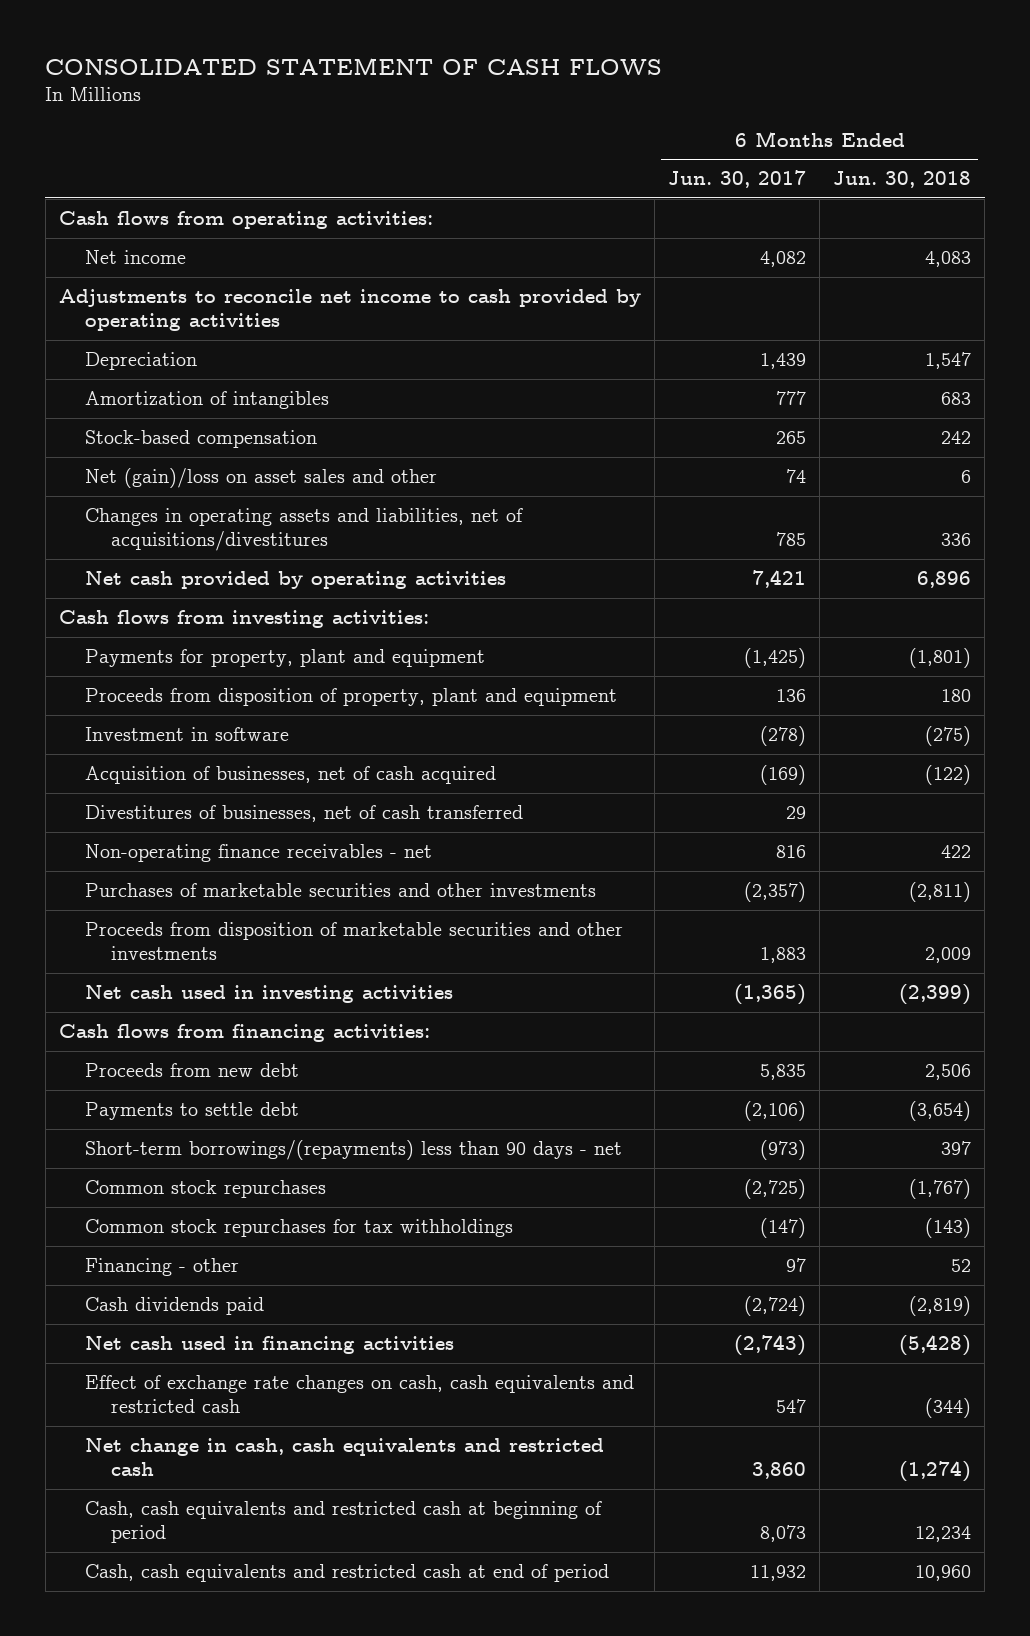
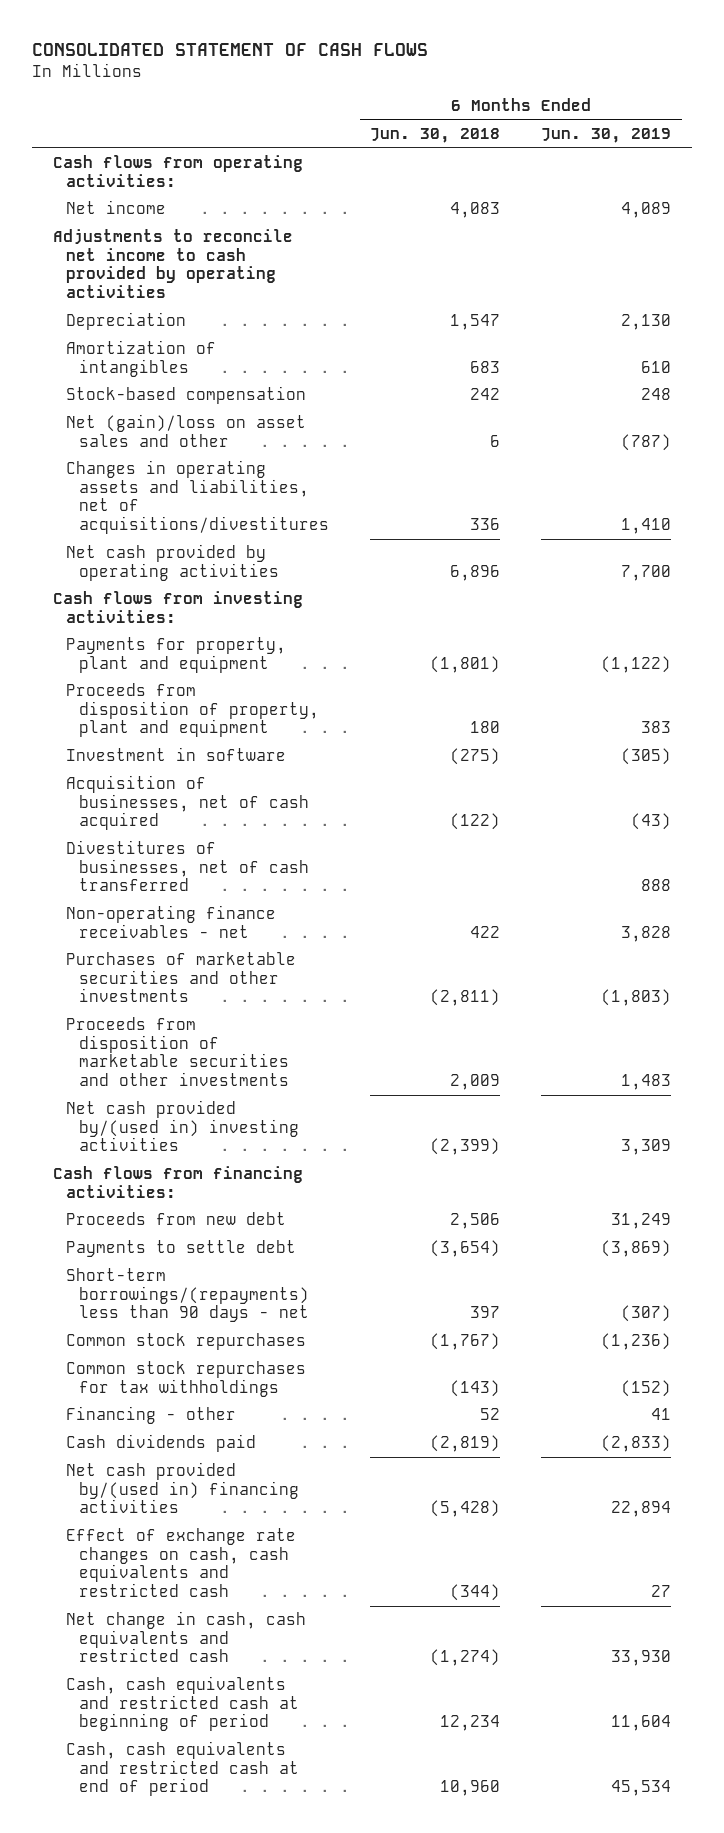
- | 6 Months Ended Jun. 30, 2017 | 6 Months Ended Jun. 30, 2018
+ | 6 Months Ended Jun. 30, 2018 | 6 Months Ended Jun. 30, 2019
- Net cash used in investing activities | (1,365) | (2,399)
+ Net cash provided by/(used in) investing activities | (2,399) | 3,309
- Net cash used in financing activities | (2,743) | (5,428)
+ Net cash provided by/(used in) financing activities | (5,428) | 22,894

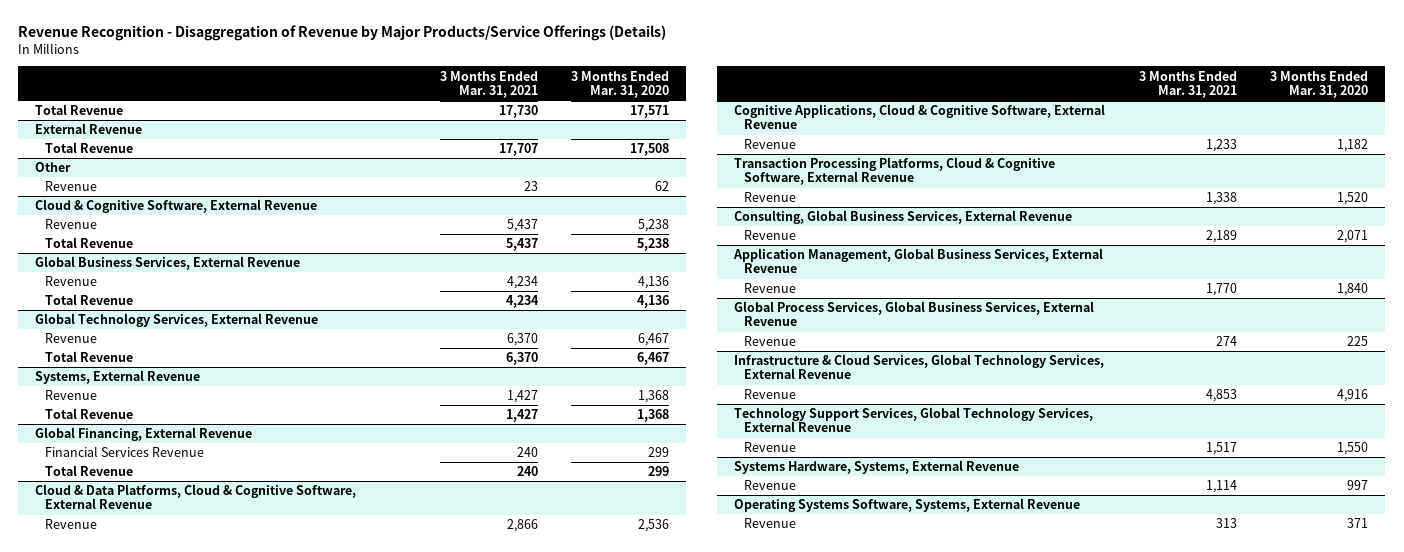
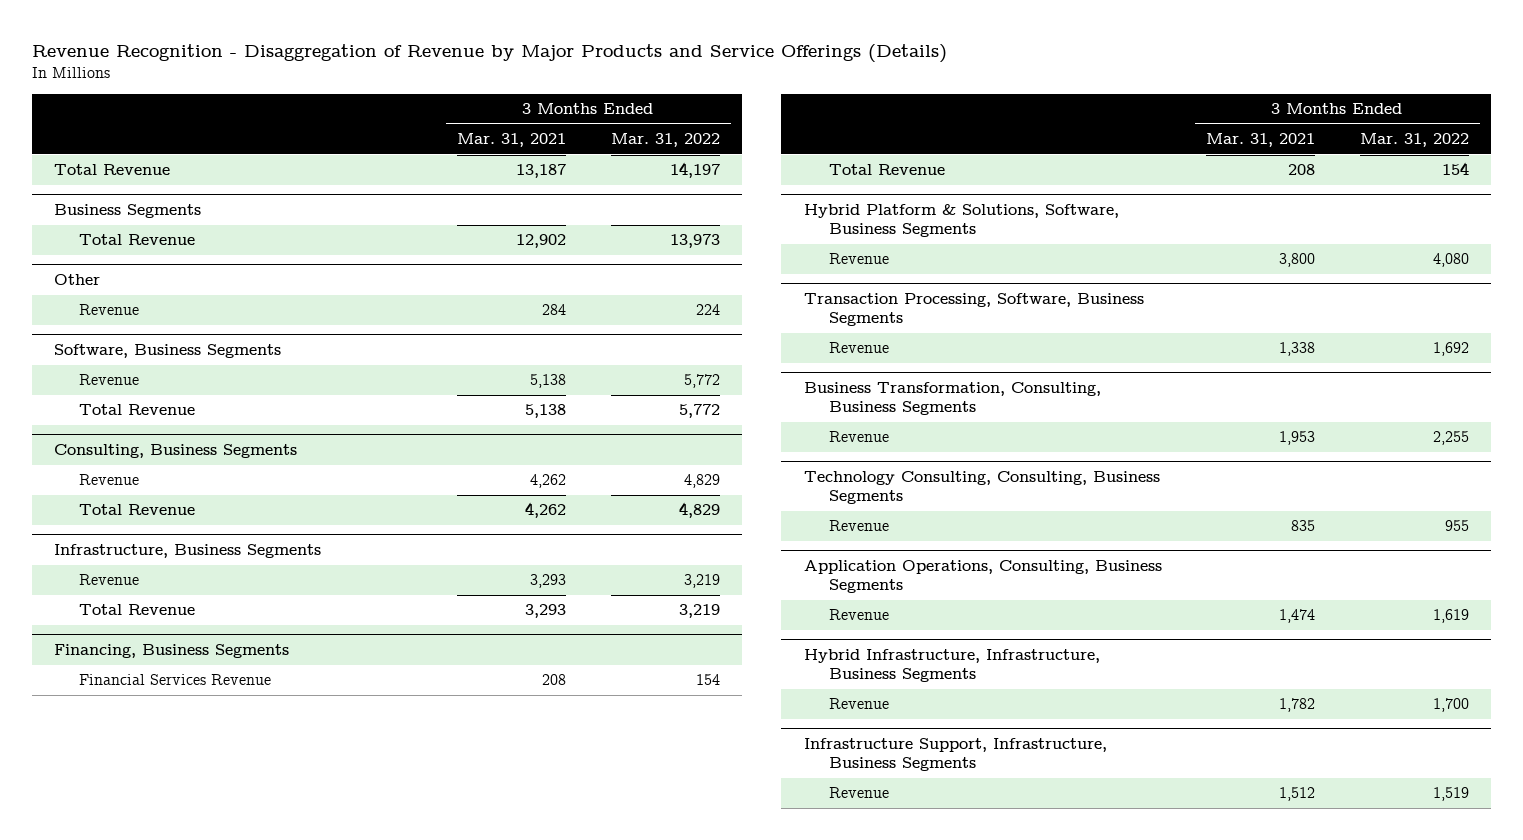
- Revenue Recognition - Disaggregation of Revenue by Major Products/Service Offerings (Details)
+ Revenue Recognition - Disaggregation of Revenue by Major Products and Service Offerings (Details)
- | 3 Months Ended Mar. 31, 2021 | 3 Months Ended Mar. 31, 2020
+ | 3 Months Ended Mar. 31, 2021 | 3 Months Ended Mar. 31, 2022
- Total Revenue | 17,730 | 17,571
- External Revenue
- Total Revenue | 17,707 | 17,508
+ Total Revenue | 13,187 | 14,197
+ Business Segments
+ Total Revenue | 12,902 | 13,973
@ Other
- Revenue | 23 | 62
- Cloud & Cognitive Software, External Revenue
- Revenue | 5,437 | 5,238
- Total Revenue | 5,437 | 5,238
- Global Business Services, External Revenue
- Revenue | 4,234 | 4,136
- Total Revenue | 4,234 | 4,136
- Global Technology Services, External Revenue
- Revenue | 6,370 | 6,467
- Total Revenue | 6,370 | 6,467
- Systems, External Revenue
- Revenue | 1,427 | 1,368
- Total Revenue | 1,427 | 1,368
- Global Financing, External Revenue
- Financial Services Revenue | 240 | 299
- Total Revenue | 240 | 299
- Cloud & Data Platforms, Cloud & Cognitive Software, External Revenue
- Revenue | 2,866 | 2,536
- Cognitive Applications, Cloud & Cognitive Software, External Revenue
- Revenue | 1,233 | 1,182
- Transaction Processing Platforms, Cloud & Cognitive Software, External Revenue
@ Other
+ Revenue | 284 | 224
+ Software, Business Segments
+ Revenue | 5,138 | 5,772
+ Total Revenue | 5,138 | 5,772
+ Consulting, Business Segments
+ Revenue | 4,262 | 4,829
+ Total Revenue | 4,262 | 4,829
+ Infrastructure, Business Segments
+ Revenue | 3,293 | 3,219
+ Total Revenue | 3,293 | 3,219
+ Financing, Business Segments
+ Financial Services Revenue | 208 | 154
+ Total Revenue | 208 | 154
+ Hybrid Platform & Solutions, Software, Business Segments
+ Revenue | 3,800 | 4,080
+ Transaction Processing, Software, Business Segments
- Consulting, Global Business Services, External Revenue
- Revenue | 2,189 | 2,071
- Application Management, Global Business Services, External Revenue
- Revenue | 1,770 | 1,840
- Global Process Services, Global Business Services, External Revenue
- Revenue | 274 | 225
- Infrastructure & Cloud Services, Global Technology Services, External Revenue
- Revenue | 4,853 | 4,916
- Technology Support Services, Global Technology Services, External Revenue
- Revenue | 1,517 | 1,550
- Systems Hardware, Systems, External Revenue
- Revenue | 1,114 | 997
- Operating Systems Software, Systems, External Revenue
- Revenue | 313 | 371
+ Business Transformation, Consulting, Business Segments
+ Revenue | 1,953 | 2,255
+ Technology Consulting, Consulting, Business Segments
+ Revenue | 835 | 955
+ Application Operations, Consulting, Business Segments
+ Revenue | 1,474 | 1,619
+ Hybrid Infrastructure, Infrastructure, Business Segments
+ Revenue | 1,782 | 1,700
+ Infrastructure Support, Infrastructure, Business Segments
+ Revenue | 1,512 | 1,519

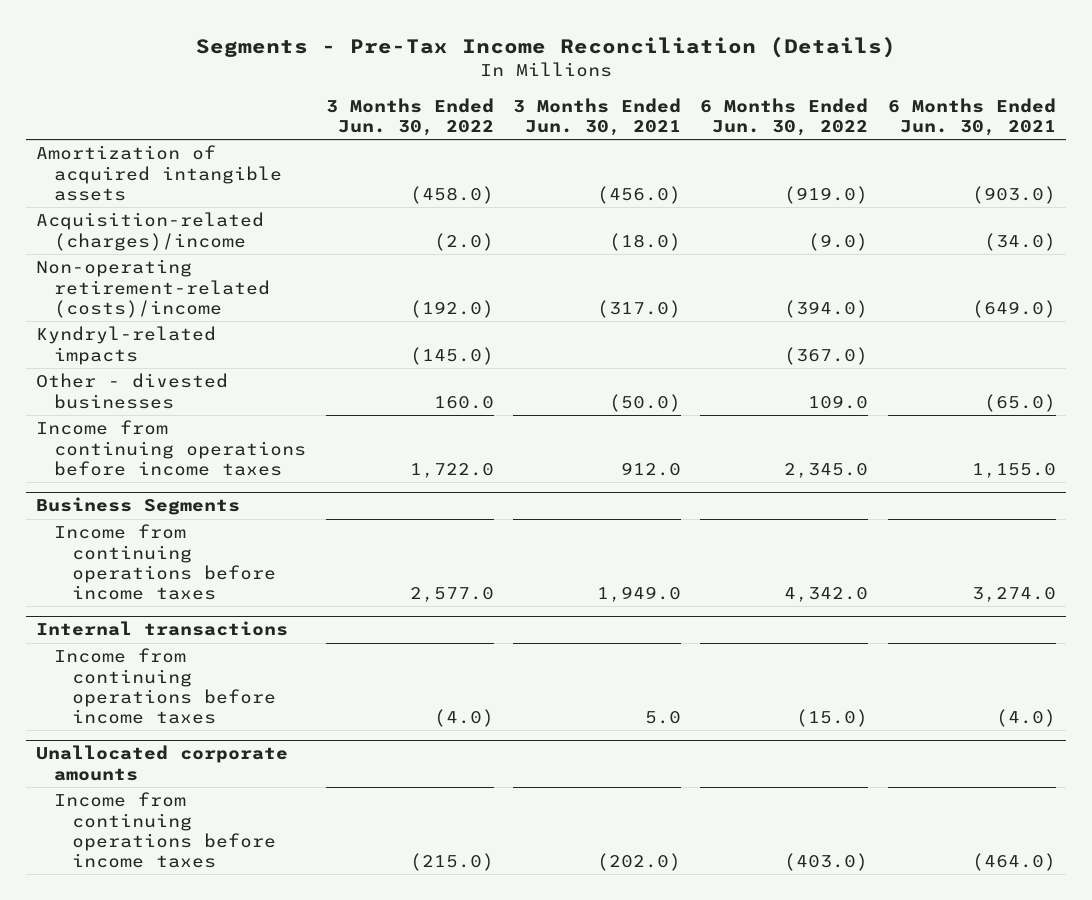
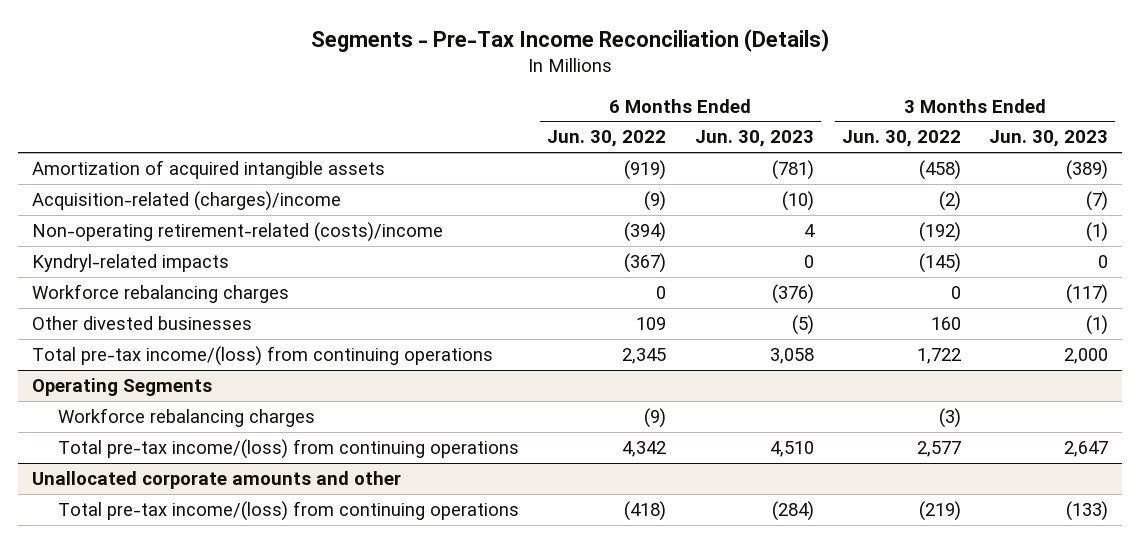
- | 3 Months Ended Jun. 30, 2022 | 3 Months Ended Jun. 30, 2021 | 6 Months Ended Jun. 30, 2022 | 6 Months Ended Jun. 30, 2021
+ | 6 Months Ended Jun. 30, 2022 | 6 Months Ended Jun. 30, 2023 | 3 Months Ended Jun. 30, 2022 | 3 Months Ended Jun. 30, 2023
- Amortization of acquired intangible assets | (458.0) | (456.0) | (919.0) | (903.0)
- Acquisition-related (charges)/income | (2.0) | (18.0) | (9.0) | (34.0)
- Non-operating retirement-related (costs)/income | (192.0) | (317.0) | (394.0) | (649.0)
- Kyndryl-related impacts | (145.0) | | (367.0) |
- Other - divested businesses | 160.0 | (50.0) | 109.0 | (65.0)
- Income from continuing operations before income taxes | 1,722.0 | 912.0 | 2,345.0 | 1,155.0
- Business Segments
- Income from continuing operations before income taxes | 2,577.0 | 1,949.0 | 4,342.0 | 3,274.0
- Internal transactions
- Income from continuing operations before income taxes | (4.0) | 5.0 | (15.0) | (4.0)
- Unallocated corporate amounts
- Income from continuing operations before income taxes | (215.0) | (202.0) | (403.0) | (464.0)
+ Amortization of acquired intangible assets | (919) | (781) | (458) | (389)
+ Acquisition-related (charges)/income | (9) | (10) | (2) | (7)
+ Non-operating retirement-related (costs)/income | (394) | 4 | (192) | (1)
+ Kyndryl-related impacts | (367) | 0 | (145) | 0
+ Workforce rebalancing charges | 0 | (376) | 0 | (117)
+ Other divested businesses | 109 | (5) | 160 | (1)
+ Total pre-tax income/(loss) from continuing operations | 2,345 | 3,058 | 1,722 | 2,000
+ Operating Segments
+ Workforce rebalancing charges | (9) | | (3) |
+ Total pre-tax income/(loss) from continuing operations | 4,342 | 4,510 | 2,577 | 2,647
+ Unallocated corporate amounts and other
+ Total pre-tax income/(loss) from continuing operations | (418) | (284) | (219) | (133)

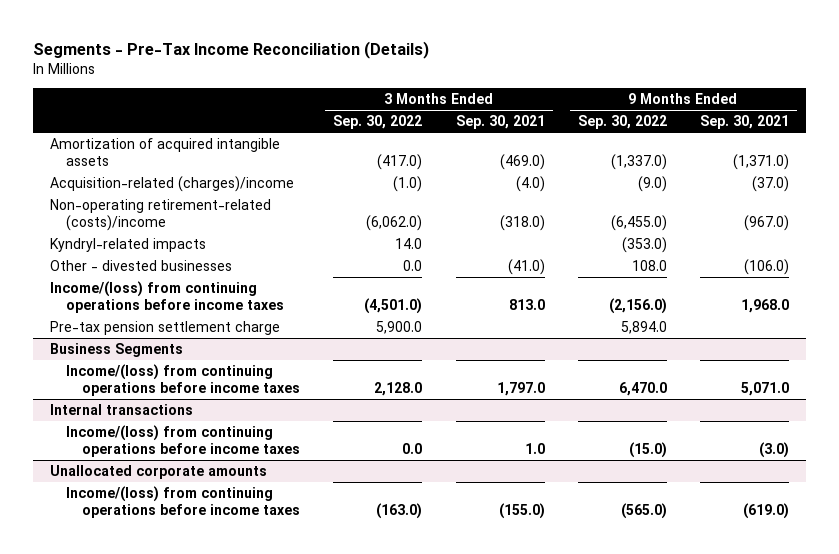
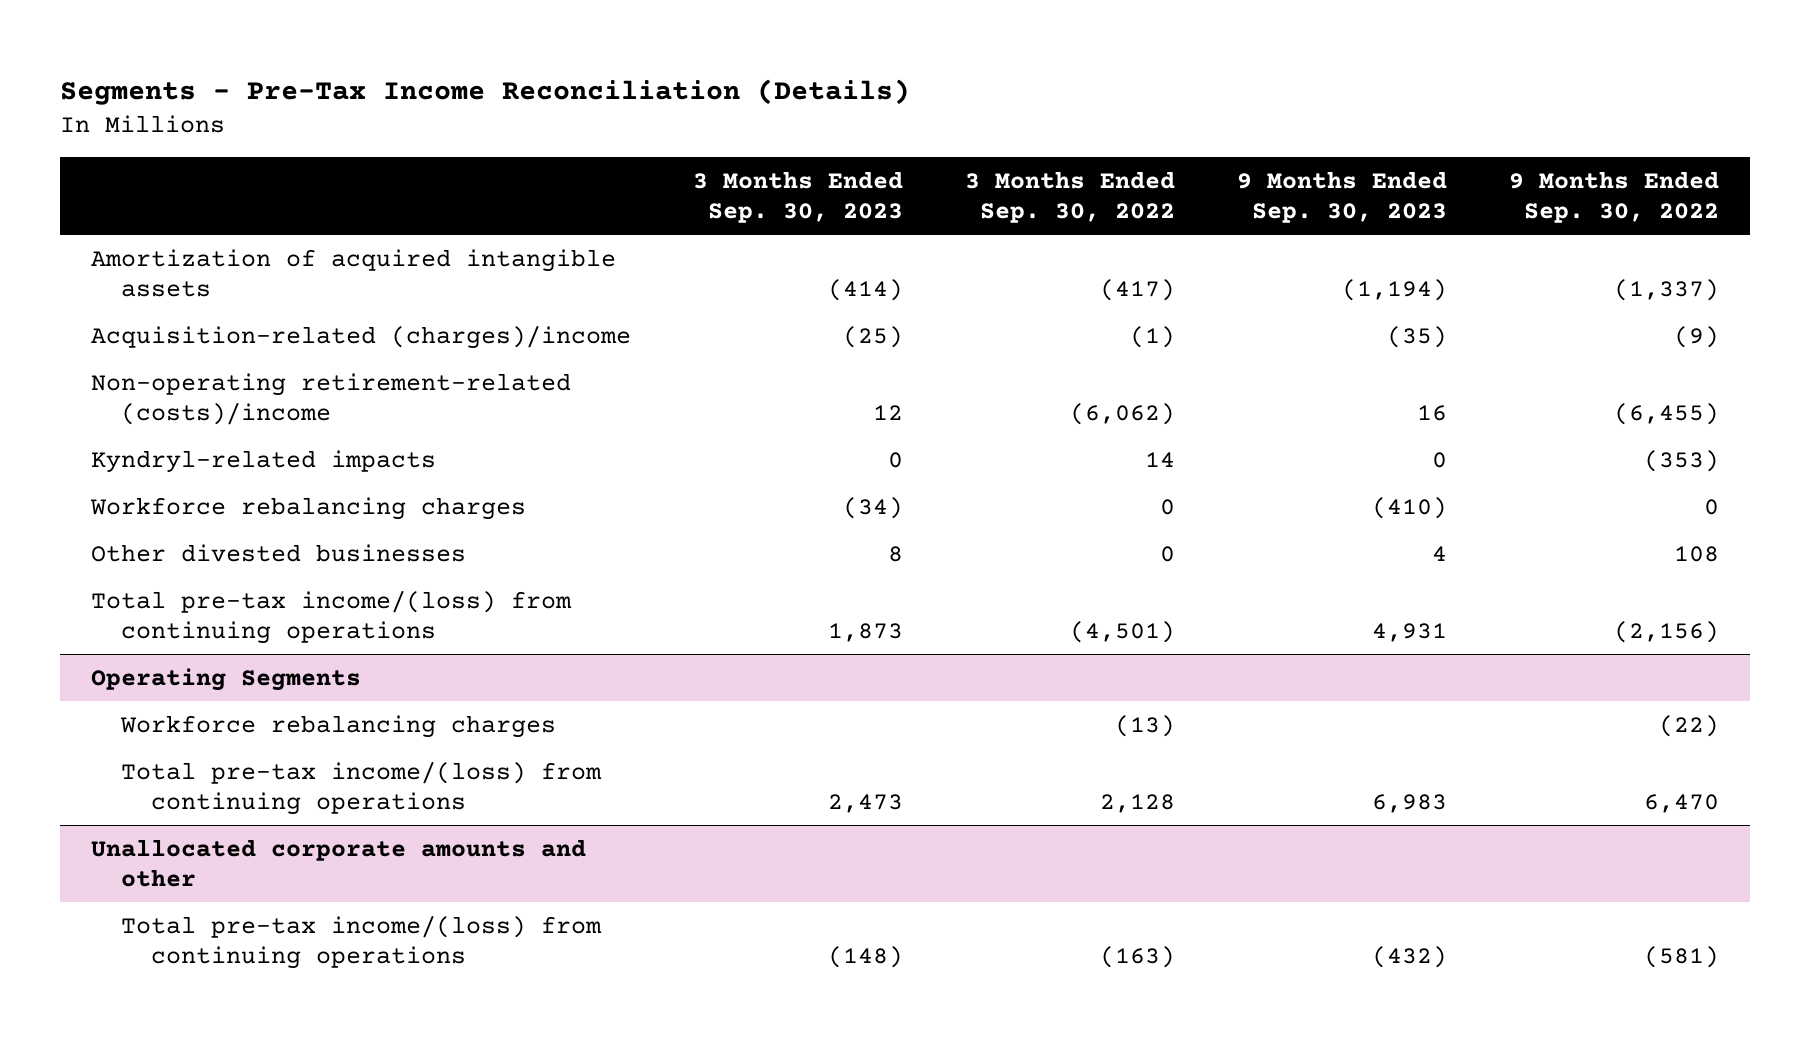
- | 3 Months Ended Sep. 30, 2022 | 3 Months Ended Sep. 30, 2021 | 9 Months Ended Sep. 30, 2022 | 9 Months Ended Sep. 30, 2021
+ | 3 Months Ended Sep. 30, 2023 | 3 Months Ended Sep. 30, 2022 | 9 Months Ended Sep. 30, 2023 | 9 Months Ended Sep. 30, 2022
- Amortization of acquired intangible assets | (417.0) | (469.0) | (1,337.0) | (1,371.0)
- Acquisition-related (charges)/income | (1.0) | (4.0) | (9.0) | (37.0)
- Non-operating retirement-related (costs)/income | (6,062.0) | (318.0) | (6,455.0) | (967.0)
- Kyndryl-related impacts | 14.0 | | (353.0) |
- Other - divested businesses | 0.0 | (41.0) | 108.0 | (106.0)
- Income/(loss) from continuing operations before income taxes | (4,501.0) | 813.0 | (2,156.0) | 1,968.0
- Pre-tax pension settlement charge | 5,900.0 | | 5,894.0 |
- Business Segments
- Income/(loss) from continuing operations before income taxes | 2,128.0 | 1,797.0 | 6,470.0 | 5,071.0
- Internal transactions
- Income/(loss) from continuing operations before income taxes | 0.0 | 1.0 | (15.0) | (3.0)
- Unallocated corporate amounts
- Income/(loss) from continuing operations before income taxes | (163.0) | (155.0) | (565.0) | (619.0)
+ Amortization of acquired intangible assets | (414) | (417) | (1,194) | (1,337)
+ Acquisition-related (charges)/income | (25) | (1) | (35) | (9)
+ Non-operating retirement-related (costs)/income | 12 | (6,062) | 16 | (6,455)
+ Kyndryl-related impacts | 0 | 14 | 0 | (353)
+ Workforce rebalancing charges | (34) | 0 | (410) | 0
+ Other divested businesses | 8 | 0 | 4 | 108
+ Total pre-tax income/(loss) from continuing operations | 1,873 | (4,501) | 4,931 | (2,156)
+ Operating Segments
+ Workforce rebalancing charges | | (13) | | (22)
+ Total pre-tax income/(loss) from continuing operations | 2,473 | 2,128 | 6,983 | 6,470
+ Unallocated corporate amounts and other
+ Total pre-tax income/(loss) from continuing operations | (148) | (163) | (432) | (581)

